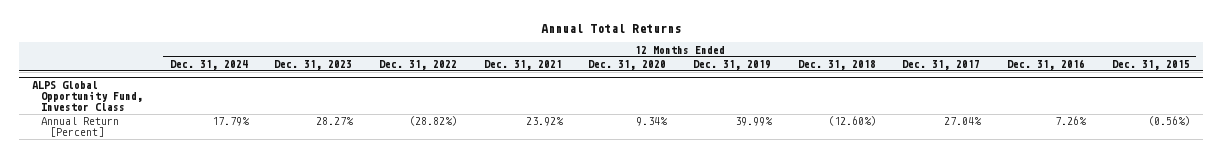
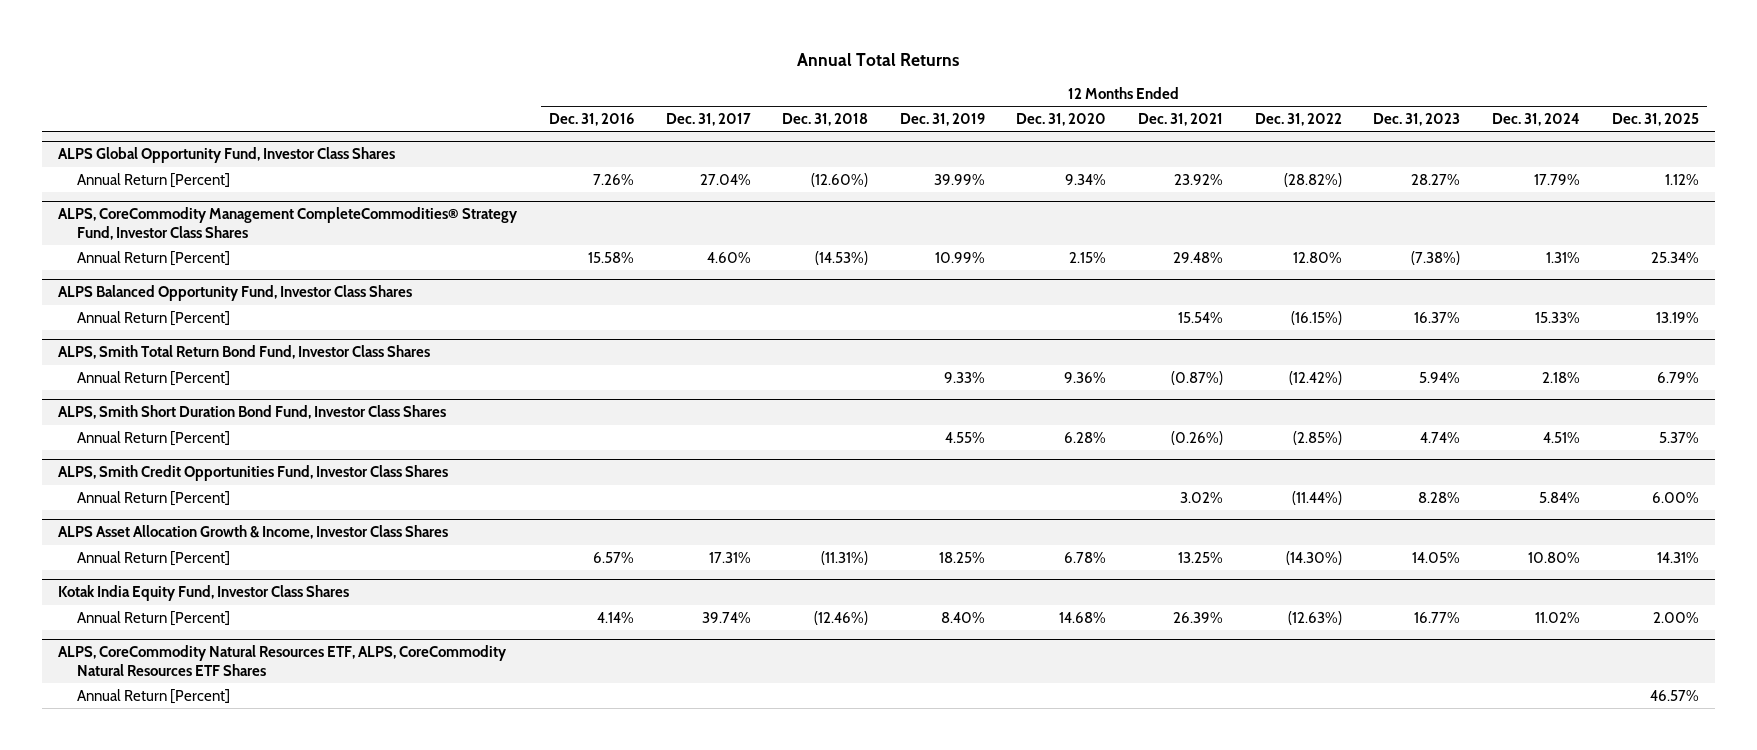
- | 12 Months Ended Dec. 31, 2024 | 12 Months Ended Dec. 31, 2023 | 12 Months Ended Dec. 31, 2022 | 12 Months Ended Dec. 31, 2021 | 12 Months Ended Dec. 31, 2020 | 12 Months Ended Dec. 31, 2019 | 12 Months Ended Dec. 31, 2018 | 12 Months Ended Dec. 31, 2017 | 12 Months Ended Dec. 31, 2016 | 12 Months Ended Dec. 31, 2015
+ | 12 Months Ended Dec. 31, 2016 | 12 Months Ended Dec. 31, 2017 | 12 Months Ended Dec. 31, 2018 | 12 Months Ended Dec. 31, 2019 | 12 Months Ended Dec. 31, 2020 | 12 Months Ended Dec. 31, 2021 | 12 Months Ended Dec. 31, 2022 | 12 Months Ended Dec. 31, 2023 | 12 Months Ended Dec. 31, 2024 | 12 Months Ended Dec. 31, 2025
- ALPS Global Opportunity Fund, Investor Class
+ ALPS Global Opportunity Fund, Investor Class Shares
+ ALPS, CoreCommodity Management CompleteCommodities® Strategy Fund, Investor Class Shares
+ Annual Return [Percent] | 15.58% | 4.60% | (14.53%) | 10.99% | 2.15% | 29.48% | 12.80% | (7.38%) | 1.31% | 25.34%
+ ALPS Balanced Opportunity Fund, Investor Class Shares
+ Annual Return [Percent] | | | | | | 15.54% | (16.15%) | 16.37% | 15.33% | 13.19%
+ ALPS, Smith Total Return Bond Fund, Investor Class Shares
+ Annual Return [Percent] | | | | 9.33% | 9.36% | (0.87%) | (12.42%) | 5.94% | 2.18% | 6.79%
+ ALPS, Smith Short Duration Bond Fund, Investor Class Shares
+ Annual Return [Percent] | | | | 4.55% | 6.28% | (0.26%) | (2.85%) | 4.74% | 4.51% | 5.37%
+ ALPS, Smith Credit Opportunities Fund, Investor Class Shares
+ Annual Return [Percent] | | | | | | 3.02% | (11.44%) | 8.28% | 5.84% | 6.00%
+ ALPS Asset Allocation Growth & Income, Investor Class Shares
+ Annual Return [Percent] | 6.57% | 17.31% | (11.31%) | 18.25% | 6.78% | 13.25% | (14.30%) | 14.05% | 10.80% | 14.31%
+ Kotak India Equity Fund, Investor Class Shares
+ Annual Return [Percent] | 4.14% | 39.74% | (12.46%) | 8.40% | 14.68% | 26.39% | (12.63%) | 16.77% | 11.02% | 2.00%
+ ALPS, CoreCommodity Natural Resources ETF, ALPS, CoreCommodity Natural Resources ETF Shares
+ Annual Return [Percent] | | | | | | | | | | 46.57%

